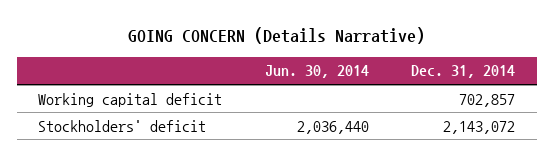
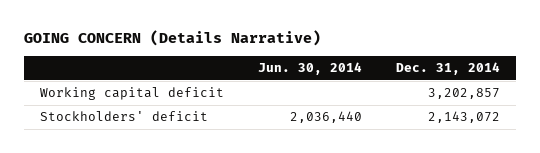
- Working capital deficit | | 702,857
+ Working capital deficit | | 3,202,857

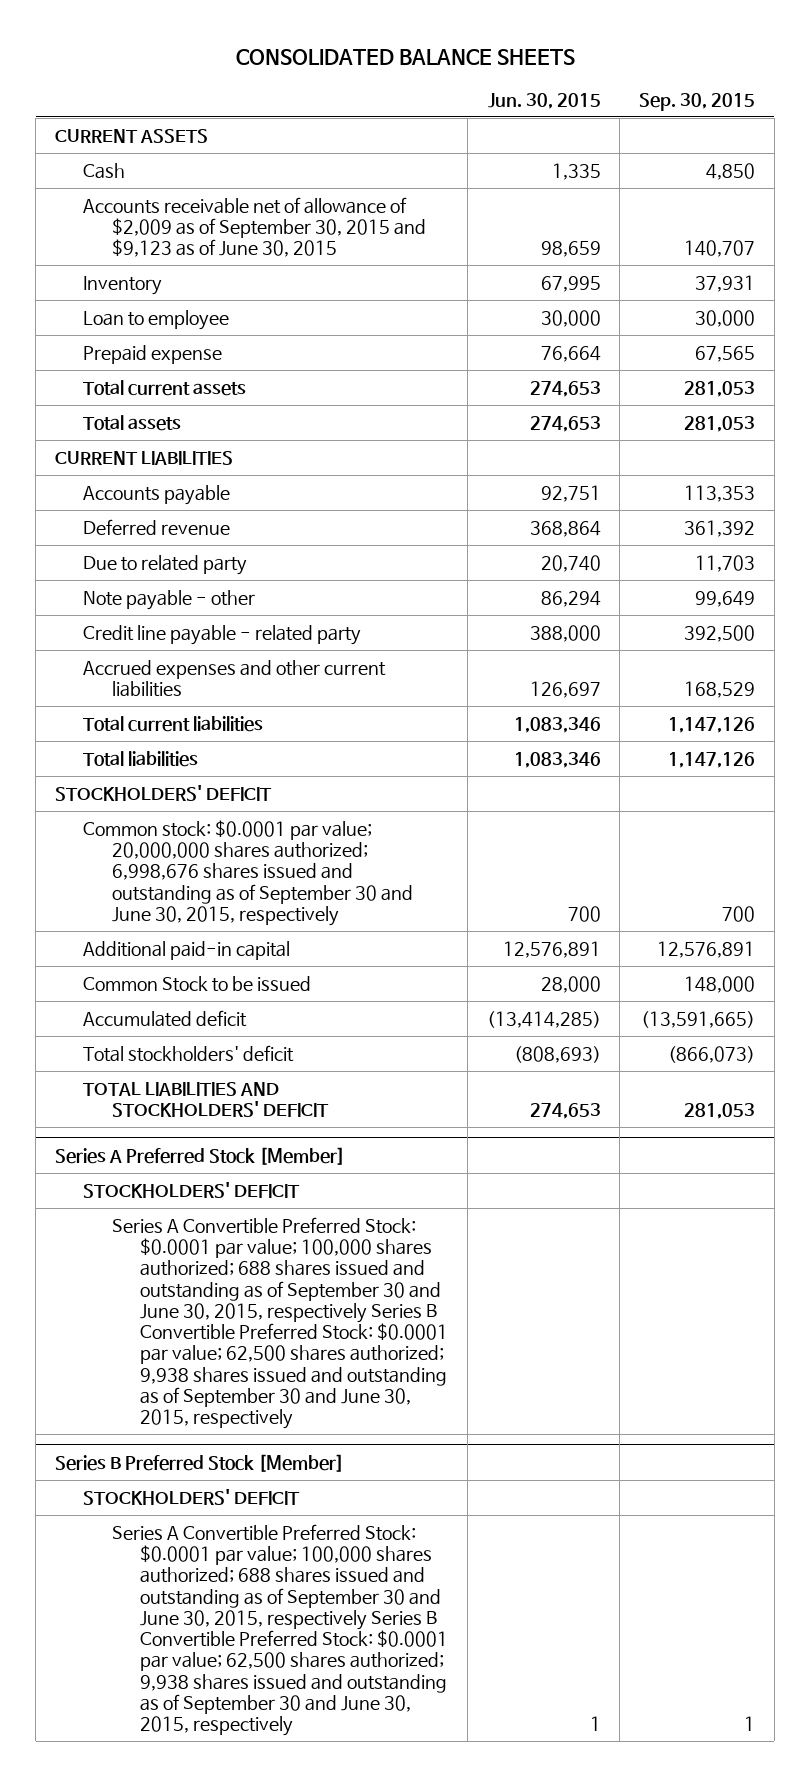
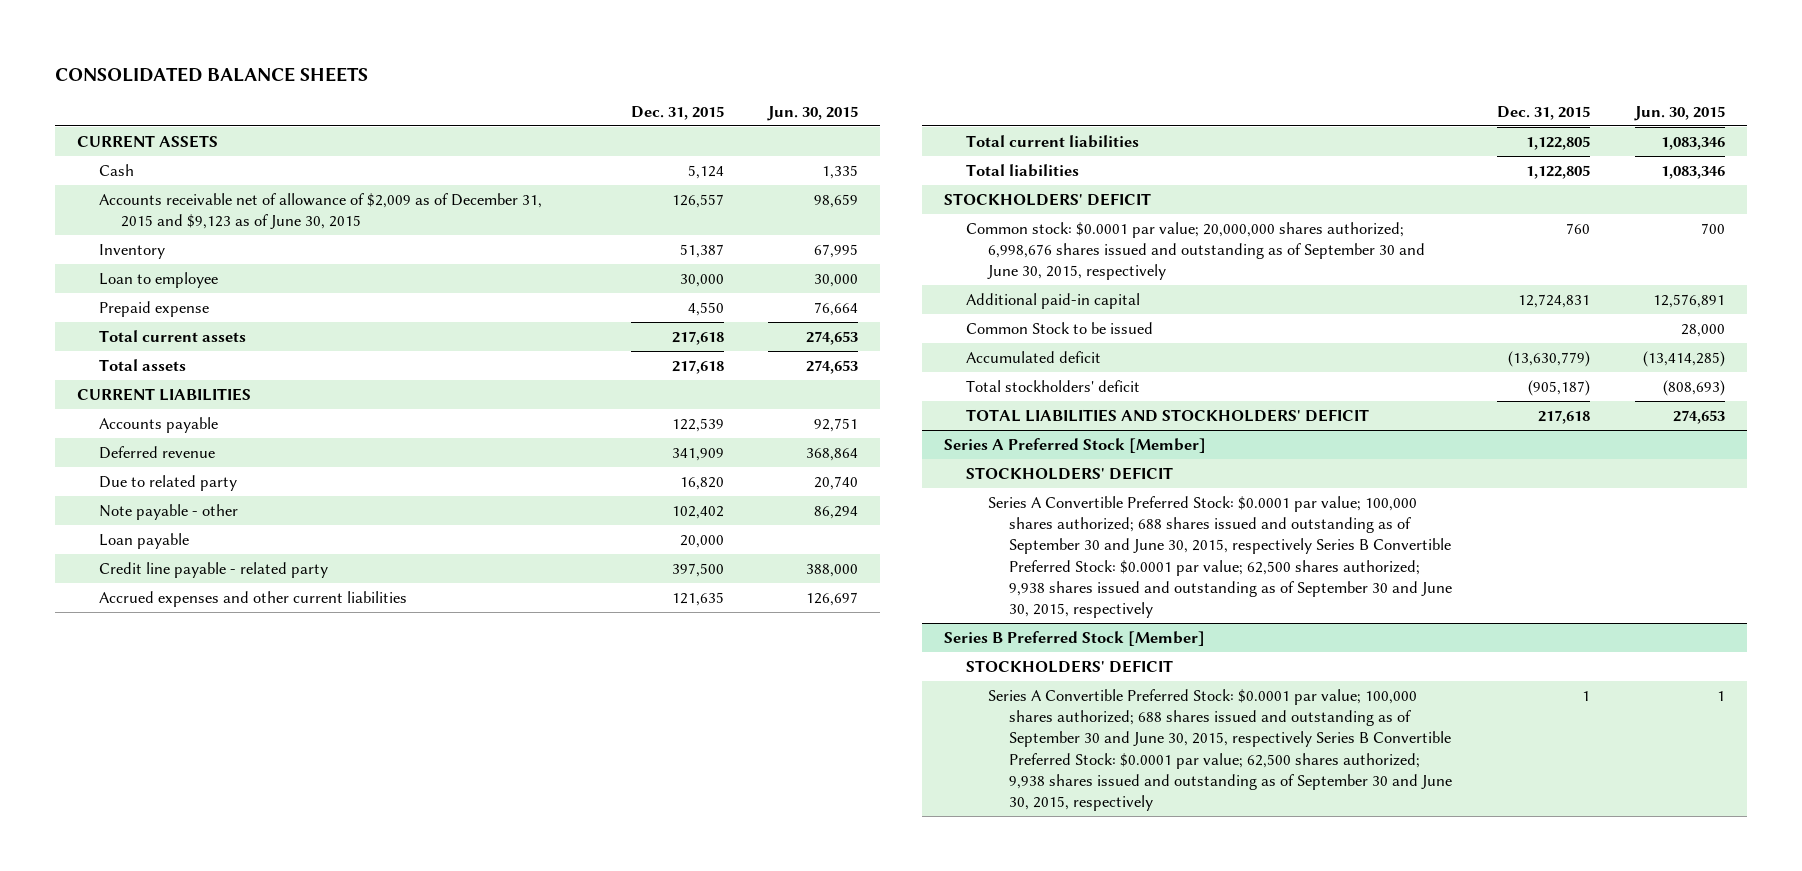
- | Jun. 30, 2015 | Sep. 30, 2015
+ | Dec. 31, 2015 | Jun. 30, 2015
- Accounts receivable net of allowance of $2,009 as of September 30, 2015 and $9,123 as of June 30, 2015 | 98,659 | 140,707
+ Accounts receivable net of allowance of $2,009 as of December 31, 2015 and $9,123 as of June 30, 2015 | 126,557 | 98,659
+ Loan payable | 20,000 |

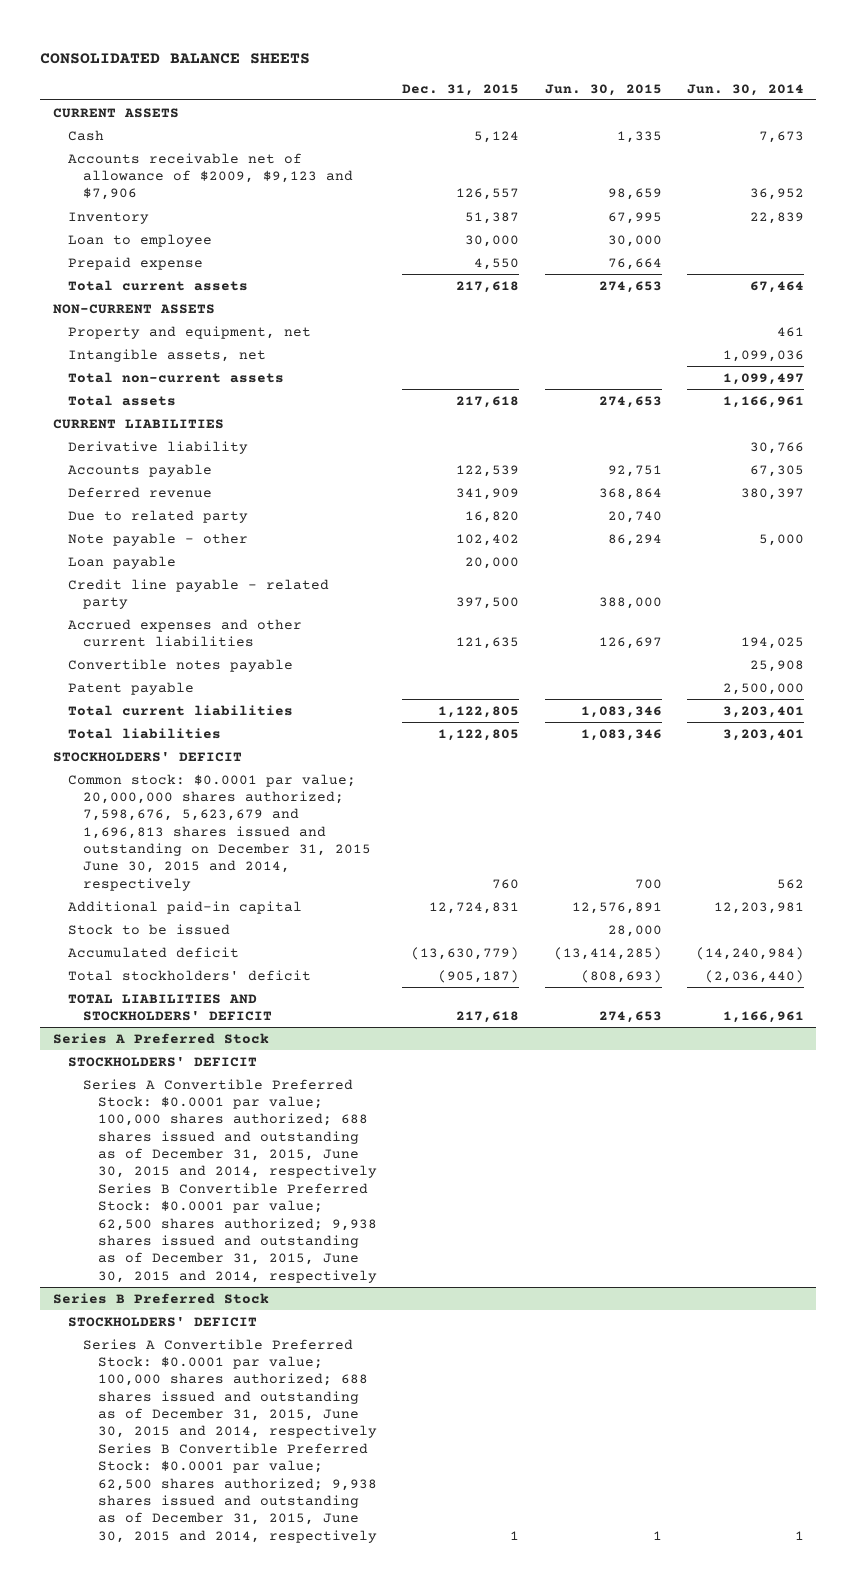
- | Dec. 31, 2015 | Jun. 30, 2015
+ | Dec. 31, 2015 | Jun. 30, 2015 | Jun. 30, 2014
- Accounts receivable net of allowance of $2,009 as of December 31, 2015 and $9,123 as of June 30, 2015 | 126,557 | 98,659
+ Accounts receivable net of allowance of $2009, $9,123 and $7,906 | 126,557 | 98,659 | 36,952
+ NON-CURRENT ASSETS
+ Property and equipment, net | | | 461
+ Intangible assets, net | | | 1,099,036
+ Total non-current assets | | | 1,099,497
+ Derivative liability | | | 30,766
+ Convertible notes payable | | | 25,908
+ Patent payable | | | 2,500,000
- Common stock: $0.0001 par value; 20,000,000 shares authorized; 6,998,676 shares issued and outstanding as of September 30 and June 30, 2015, respectively | 760 | 700
+ Common stock: $0.0001 par value; 20,000,000 shares authorized; 7,598,676, 5,623,679 and 1,696,813 shares issued and outstanding on December 31, 2015 June 30, 2015 and 2014, respectively | 760 | 700 | 562
- Common Stock to be issued | | 28,000
+ Stock to be issued | | 28,000 |
- Series A Preferred Stock [Member]
+ Series A Preferred Stock
- Series A Convertible Preferred Stock: $0.0001 par value; 100,000 shares authorized; 688 shares issued and outstanding as of September 30 and June 30, 2015, respectively Series B Convertible Preferred Stock: $0.0001 par value; 62,500 shares authorized; 9,938 shares issued and outstanding as of September 30 and June 30, 2015, respectively
- Series B Preferred Stock [Member]
+ Series A Convertible Preferred Stock: $0.0001 par value; 100,000 shares authorized; 688 shares issued and outstanding as of December 31, 2015, June 30, 2015 and 2014, respectively Series B Convertible Preferred Stock: $0.0001 par value; 62,500 shares authorized; 9,938 shares issued and outstanding as of December 31, 2015, June 30, 2015 and 2014, respectively
+ Series B Preferred Stock
- Series A Convertible Preferred Stock: $0.0001 par value; 100,000 shares authorized; 688 shares issued and outstanding as of September 30 and June 30, 2015, respectively Series B Convertible Preferred Stock: $0.0001 par value; 62,500 shares authorized; 9,938 shares issued and outstanding as of September 30 and June 30, 2015, respectively | 1 | 1
+ Series A Convertible Preferred Stock: $0.0001 par value; 100,000 shares authorized; 688 shares issued and outstanding as of December 31, 2015, June 30, 2015 and 2014, respectively Series B Convertible Preferred Stock: $0.0001 par value; 62,500 shares authorized; 9,938 shares issued and outstanding as of December 31, 2015, June 30, 2015 and 2014, respectively | 1 | 1 | 1

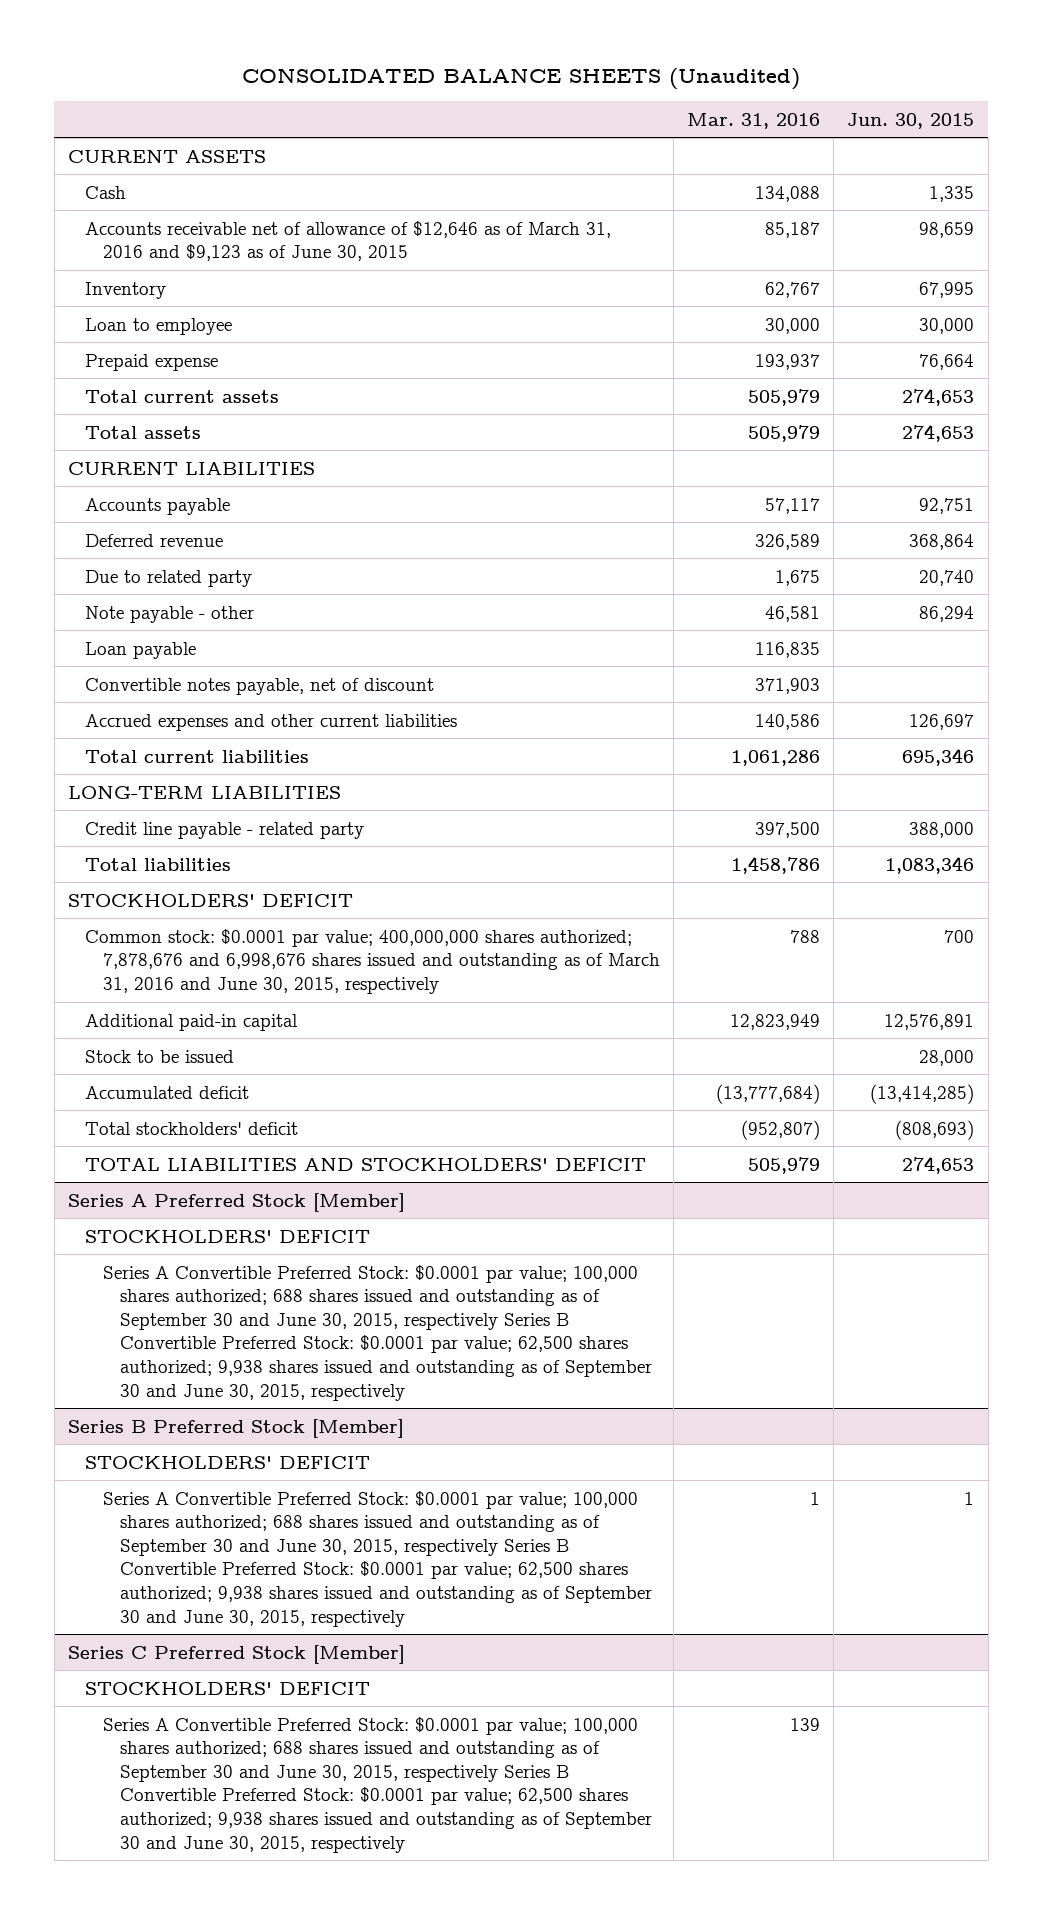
- CONSOLIDATED BALANCE SHEETS
+ CONSOLIDATED BALANCE SHEETS (Unaudited)
- | Dec. 31, 2015 | Jun. 30, 2015 | Jun. 30, 2014
+ | Mar. 31, 2016 | Jun. 30, 2015
- Accounts receivable net of allowance of $2009, $9,123 and $7,906 | 126,557 | 98,659 | 36,952
+ Accounts receivable net of allowance of $12,646 as of March 31, 2016 and $9,123 as of June 30, 2015 | 85,187 | 98,659
- NON-CURRENT ASSETS
- Property and equipment, net | | | 461
- Intangible assets, net | | | 1,099,036
- Total non-current assets | | | 1,099,497
- Derivative liability | | | 30,766
+ Convertible notes payable, net of discount | 371,903 |
- Convertible notes payable | | | 25,908
- Patent payable | | | 2,500,000
- Total current liabilities | 1,122,805 | 1,083,346 | 3,203,401
+ Total current liabilities | 1,061,286 | 695,346
+ LONG-TERM LIABILITIES
moved down: Credit line payable - related party | 397,500 | 388,000
- Common stock: $0.0001 par value; 20,000,000 shares authorized; 7,598,676, 5,623,679 and 1,696,813 shares issued and outstanding on December 31, 2015 June 30, 2015 and 2014, respectively | 760 | 700 | 562
+ Common stock: $0.0001 par value; 400,000,000 shares authorized; 7,878,676 and 6,998,676 shares issued and outstanding as of March 31, 2016 and June 30, 2015, respectively | 788 | 700
- Series A Preferred Stock
+ Series A Preferred Stock [Member]
- Series A Convertible Preferred Stock: $0.0001 par value; 100,000 shares authorized; 688 shares issued and outstanding as of December 31, 2015, June 30, 2015 and 2014, respectively Series B Convertible Preferred Stock: $0.0001 par value; 62,500 shares authorized; 9,938 shares issued and outstanding as of December 31, 2015, June 30, 2015 and 2014, respectively
- Series B Preferred Stock
+ Series A Convertible Preferred Stock: $0.0001 par value; 100,000 shares authorized; 688 shares issued and outstanding as of September 30 and June 30, 2015, respectively Series B Convertible Preferred Stock: $0.0001 par value; 62,500 shares authorized; 9,938 shares issued and outstanding as of September 30 and June 30, 2015, respectively
+ Series B Preferred Stock [Member]
- Series A Convertible Preferred Stock: $0.0001 par value; 100,000 shares authorized; 688 shares issued and outstanding as of December 31, 2015, June 30, 2015 and 2014, respectively Series B Convertible Preferred Stock: $0.0001 par value; 62,500 shares authorized; 9,938 shares issued and outstanding as of December 31, 2015, June 30, 2015 and 2014, respectively | 1 | 1 | 1
+ Series A Convertible Preferred Stock: $0.0001 par value; 100,000 shares authorized; 688 shares issued and outstanding as of September 30 and June 30, 2015, respectively Series B Convertible Preferred Stock: $0.0001 par value; 62,500 shares authorized; 9,938 shares issued and outstanding as of September 30 and June 30, 2015, respectively | 1 | 1
+ Series C Preferred Stock [Member]
+ STOCKHOLDERS' DEFICIT
+ Series A Convertible Preferred Stock: $0.0001 par value; 100,000 shares authorized; 688 shares issued and outstanding as of September 30 and June 30, 2015, respectively Series B Convertible Preferred Stock: $0.0001 par value; 62,500 shares authorized; 9,938 shares issued and outstanding as of September 30 and June 30, 2015, respectively | 139 |

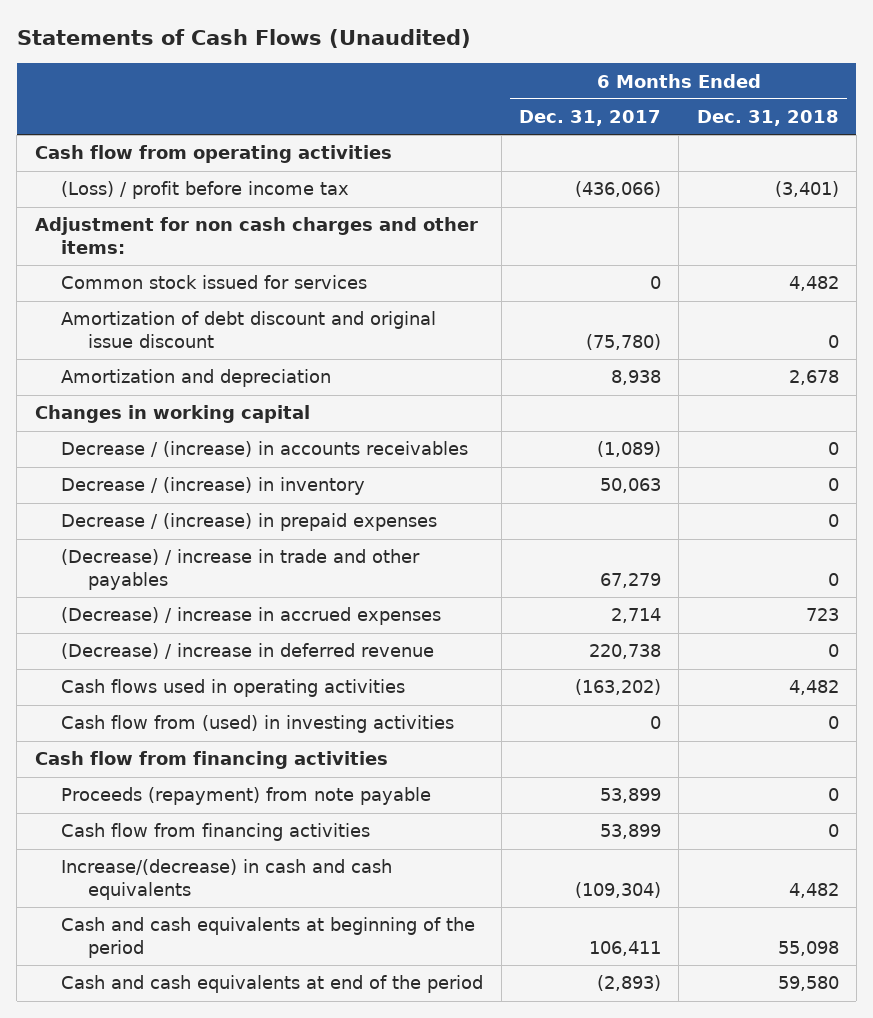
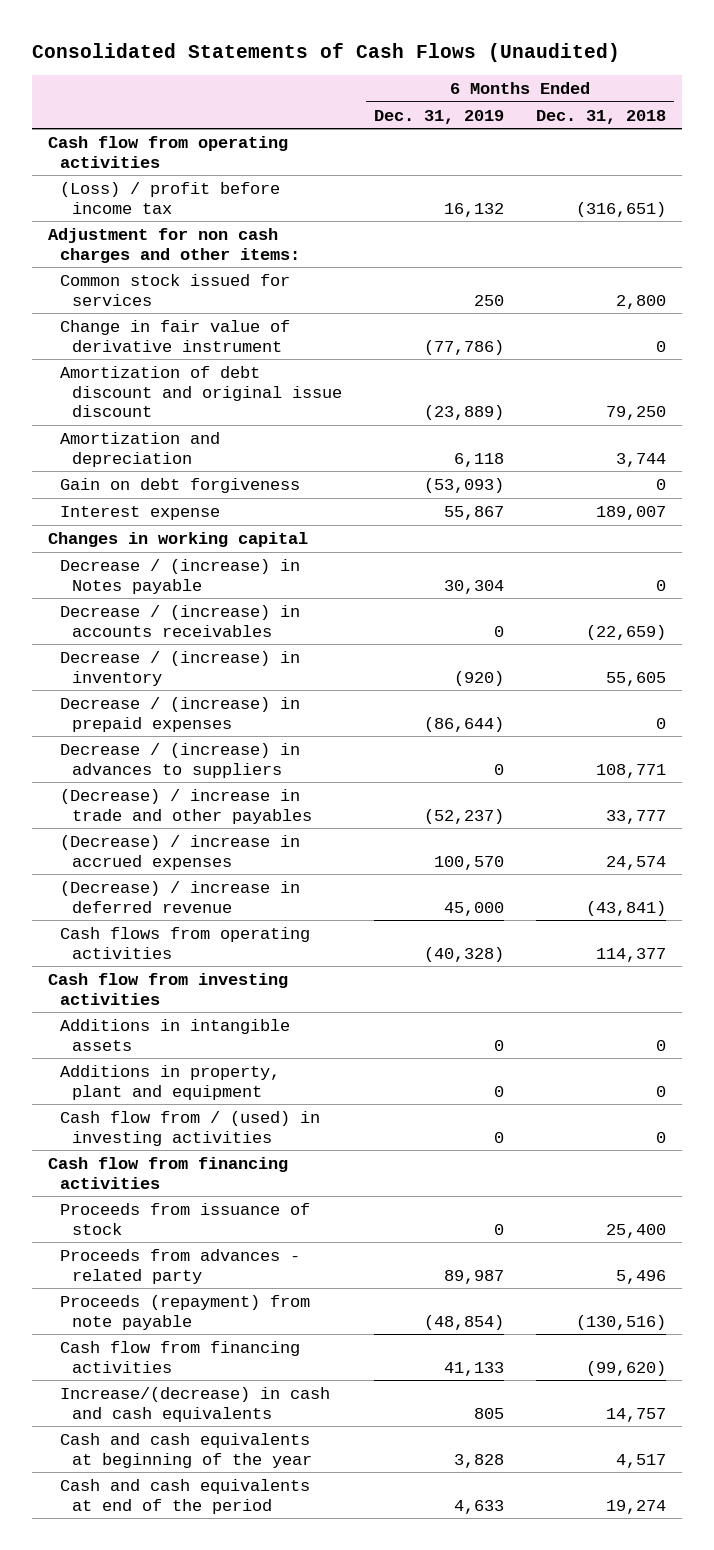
- Statements of Cash Flows (Unaudited)
+ Consolidated Statements of Cash Flows (Unaudited)
- | 6 Months Ended Dec. 31, 2017 | 6 Months Ended Dec. 31, 2018
+ | 6 Months Ended Dec. 31, 2019 | 6 Months Ended Dec. 31, 2018
- (Loss) / profit before income tax | (436,066) | (3,401)
+ (Loss) / profit before income tax | 16,132 | (316,651)
- Common stock issued for services | 0 | 4,482
- Amortization of debt discount and original issue discount | (75,780) | 0
- Amortization and depreciation | 8,938 | 2,678
+ Common stock issued for services | 250 | 2,800
+ Change in fair value of derivative instrument | (77,786) | 0
+ Amortization of debt discount and original issue discount | (23,889) | 79,250
+ Amortization and depreciation | 6,118 | 3,744
+ Gain on debt forgiveness | (53,093) | 0
+ Interest expense | 55,867 | 189,007
- Decrease / (increase) in accounts receivables | (1,089) | 0
- Decrease / (increase) in inventory | 50,063 | 0
+ Decrease / (increase) in Notes payable | 30,304 | 0
+ Decrease / (increase) in accounts receivables | 0 | (22,659)
+ Decrease / (increase) in inventory | (920) | 55,605
- (Decrease) / increase in trade and other payables | 67,279 | 0
- (Decrease) / increase in accrued expenses | 2,714 | 723
- (Decrease) / increase in deferred revenue | 220,738 | 0
- Cash flows used in operating activities | (163,202) | 4,482
- Cash flow from (used) in investing activities | 0 | 0
+ Decrease / (increase) in advances to suppliers | 0 | 108,771
+ (Decrease) / increase in trade and other payables | (52,237) | 33,777
+ (Decrease) / increase in accrued expenses | 100,570 | 24,574
+ (Decrease) / increase in deferred revenue | 45,000 | (43,841)
+ Cash flows from operating activities | (40,328) | 114,377
+ Cash flow from investing activities
+ Additions in intangible assets | 0 | 0
+ Additions in property, plant and equipment | 0 | 0
+ Cash flow from / (used) in investing activities | 0 | 0
- Proceeds (repayment) from note payable | 53,899 | 0
- Cash flow from financing activities | 53,899 | 0
- Increase/(decrease) in cash and cash equivalents | (109,304) | 4,482
- Cash and cash equivalents at beginning of the period | 106,411 | 55,098
- Cash and cash equivalents at end of the period | (2,893) | 59,580
+ Proceeds from issuance of stock | 0 | 25,400
+ Proceeds from advances - related party | 89,987 | 5,496
+ Proceeds (repayment) from note payable | (48,854) | (130,516)
+ Cash flow from financing activities | 41,133 | (99,620)
+ Increase/(decrease) in cash and cash equivalents | 805 | 14,757
+ Cash and cash equivalents at beginning of the year | 3,828 | 4,517
+ Cash and cash equivalents at end of the period | 4,633 | 19,274

